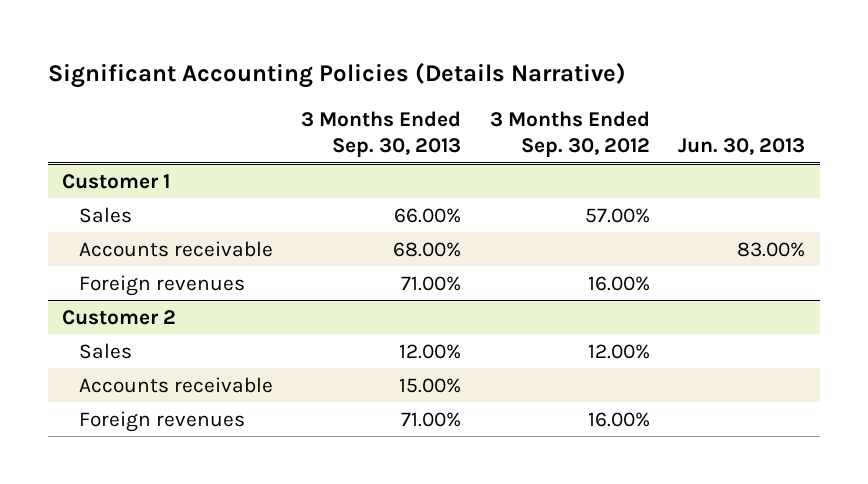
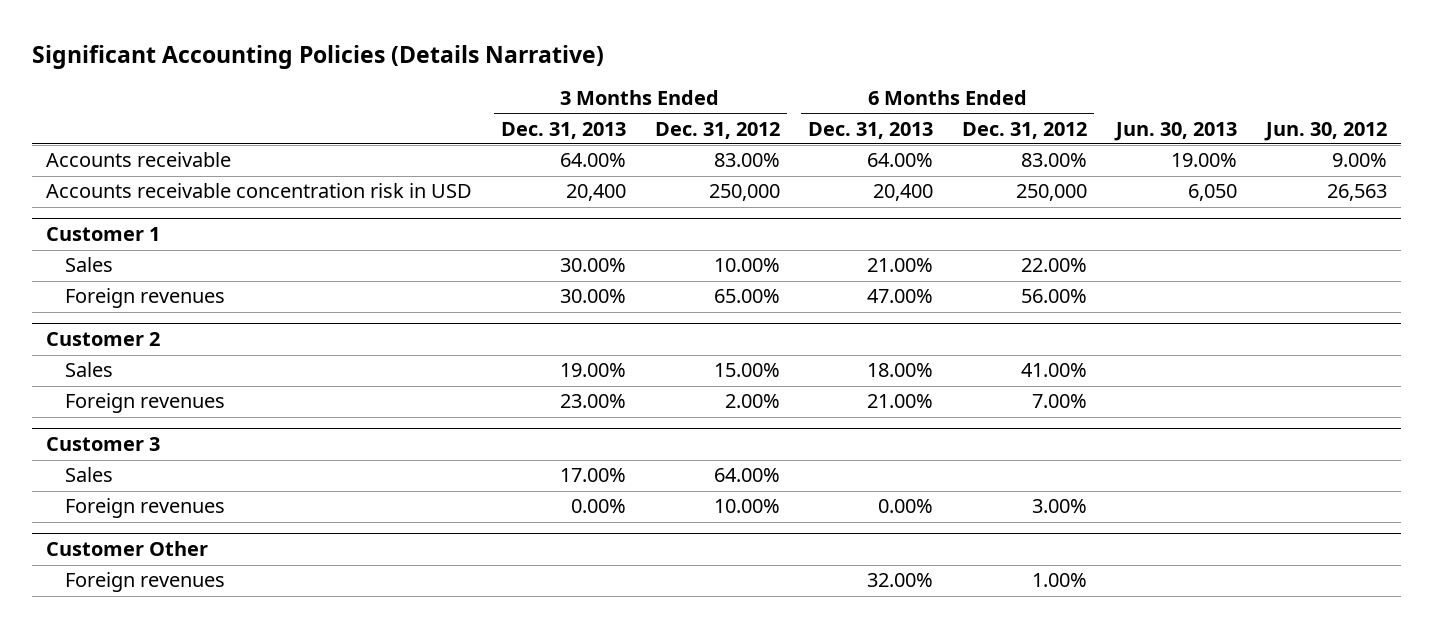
- | 3 Months Ended Sep. 30, 2013 | 3 Months Ended Sep. 30, 2012 | Jun. 30, 2013
+ | 3 Months Ended Dec. 31, 2013 | 3 Months Ended Dec. 31, 2012 | 6 Months Ended Dec. 31, 2013 | 6 Months Ended Dec. 31, 2012 | Jun. 30, 2013 | Jun. 30, 2012
+ Accounts receivable | 64.00% | 83.00% | 64.00% | 83.00% | 19.00% | 9.00%
+ Accounts receivable concentration risk in USD | 20,400 | 250,000 | 20,400 | 250,000 | 6,050 | 26,563
@ Customer 1
- Accounts receivable | 68.00% | | 83.00%
@ Customer 2
- Accounts receivable | 15.00% | |
+ Customer 3
+ Sales | 17.00% | 64.00% | | | |
+ Foreign revenues | 0.00% | 10.00% | 0.00% | 3.00% | |
+ Customer Other
+ Foreign revenues | | | 32.00% | 1.00% | |

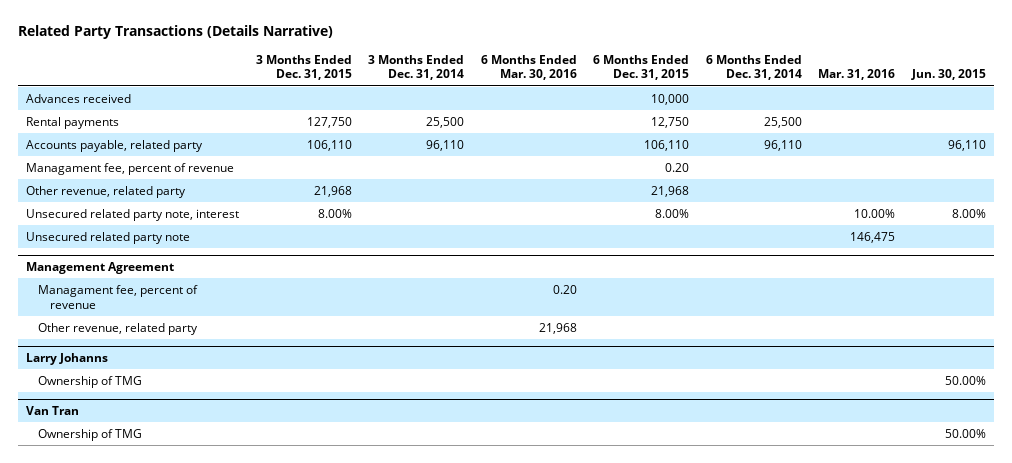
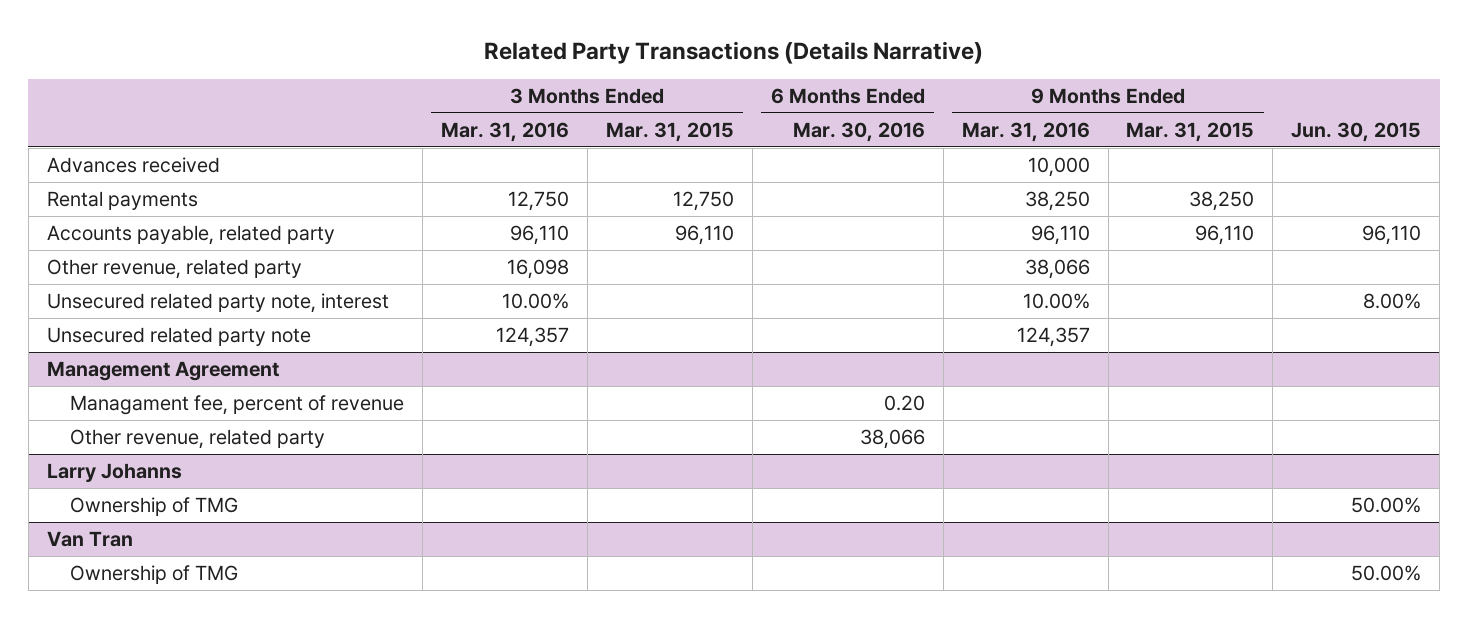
- | 3 Months Ended Dec. 31, 2015 | 3 Months Ended Dec. 31, 2014 | 6 Months Ended Mar. 30, 2016 | 6 Months Ended Dec. 31, 2015 | 6 Months Ended Dec. 31, 2014 | Mar. 31, 2016 | Jun. 30, 2015
+ | 3 Months Ended Mar. 31, 2016 | 3 Months Ended Mar. 31, 2015 | 6 Months Ended Mar. 30, 2016 | 9 Months Ended Mar. 31, 2016 | 9 Months Ended Mar. 31, 2015 | Jun. 30, 2015
- Managament fee, percent of revenue | | | | 0.20 | | |
@ Management Agreement
- Other revenue, related party | | | 21,968 | | | |
+ Other revenue, related party | | | 38,066 | | |

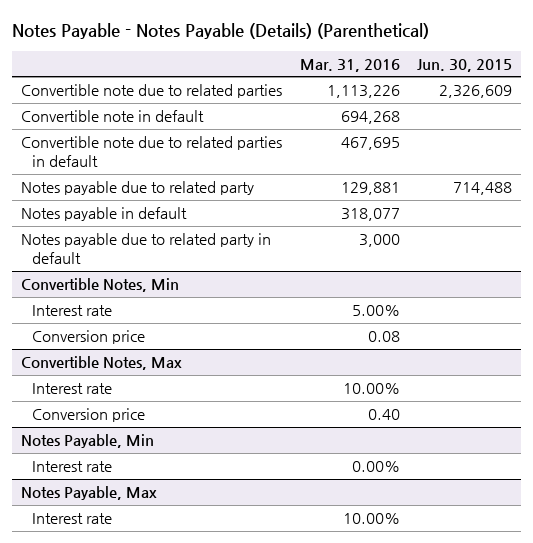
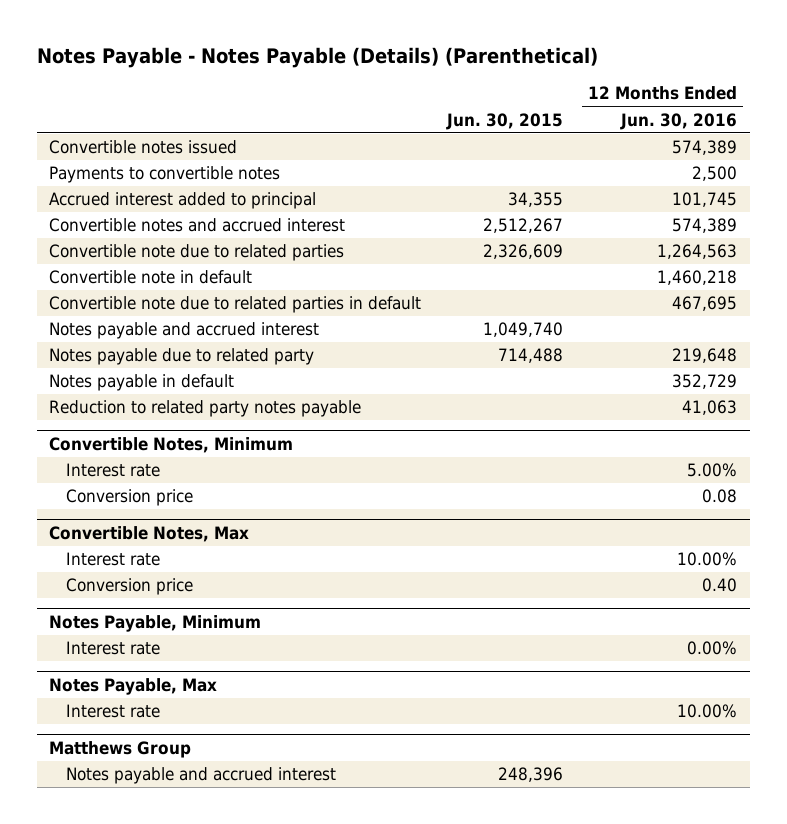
- | Mar. 31, 2016 | Jun. 30, 2015
+ | Jun. 30, 2015 | 12 Months Ended Jun. 30, 2016
+ Convertible notes issued | | 574,389
+ Payments to convertible notes | | 2,500
+ Accrued interest added to principal | 34,355 | 101,745
+ Convertible notes and accrued interest | 2,512,267 | 574,389
+ Notes payable and accrued interest | 1,049,740 |
- Notes payable due to related party in default | 3,000 |
- Convertible Notes, Min
+ Reduction to related party notes payable | | 41,063
+ Convertible Notes, Minimum
- Notes Payable, Min
+ Notes Payable, Minimum
+ Matthews Group
+ Notes payable and accrued interest | 248,396 |

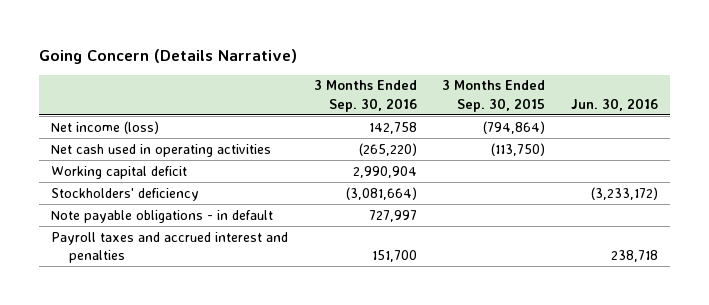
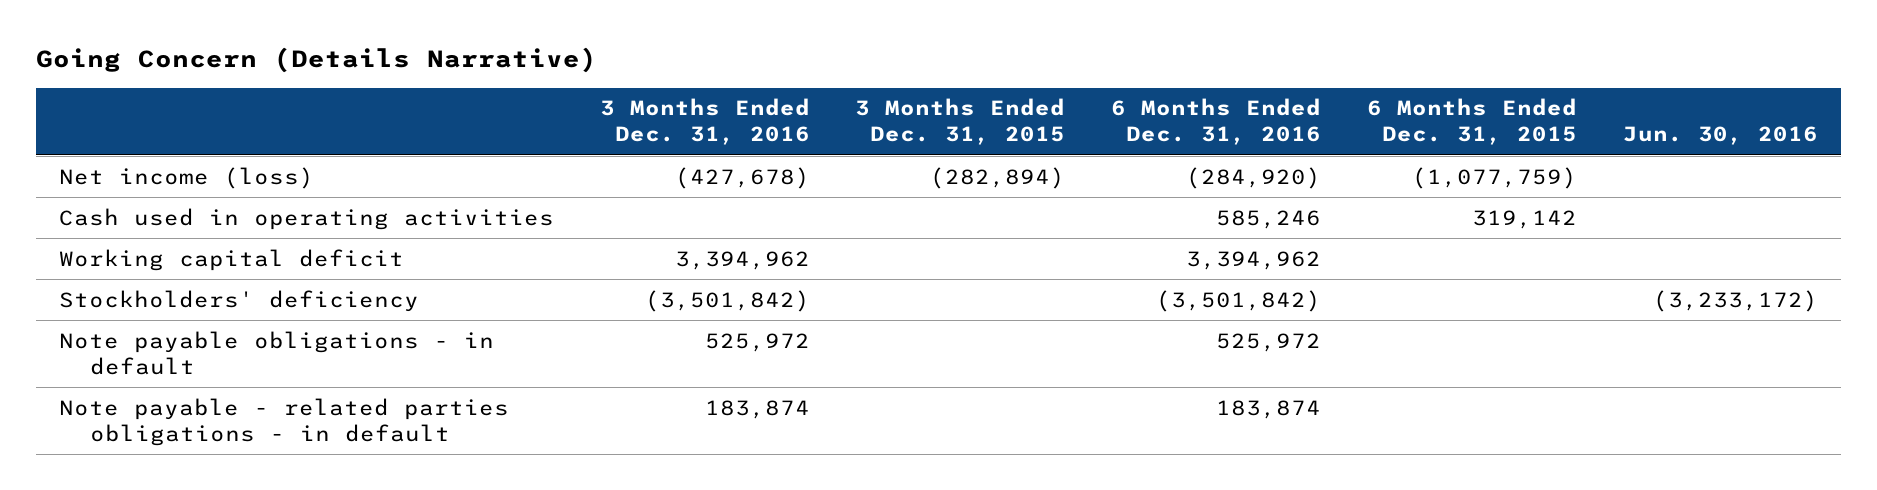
- | 3 Months Ended Sep. 30, 2016 | 3 Months Ended Sep. 30, 2015 | Jun. 30, 2016
+ | 3 Months Ended Dec. 31, 2016 | 3 Months Ended Dec. 31, 2015 | 6 Months Ended Dec. 31, 2016 | 6 Months Ended Dec. 31, 2015 | Jun. 30, 2016
- Net cash used in operating activities | (265,220) | (113,750) |
+ Cash used in operating activities | | | 585,246 | 319,142 |
- Payroll taxes and accrued interest and penalties | 151,700 | | 238,718
+ Note payable - related parties obligations - in default | 183,874 | | 183,874 | |

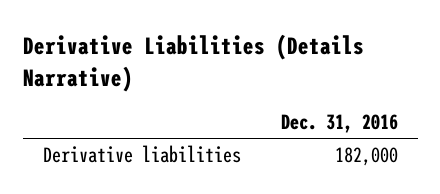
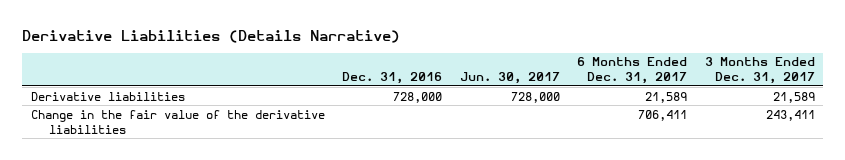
- | Dec. 31, 2016
+ | Dec. 31, 2016 | Jun. 30, 2017 | 6 Months Ended Dec. 31, 2017 | 3 Months Ended Dec. 31, 2017
- Derivative liabilities | 182,000
+ Derivative liabilities | 728,000 | 728,000 | 21,589 | 21,589
+ Change in the fair value of the derivative liabilities | | | 706,411 | 243,411

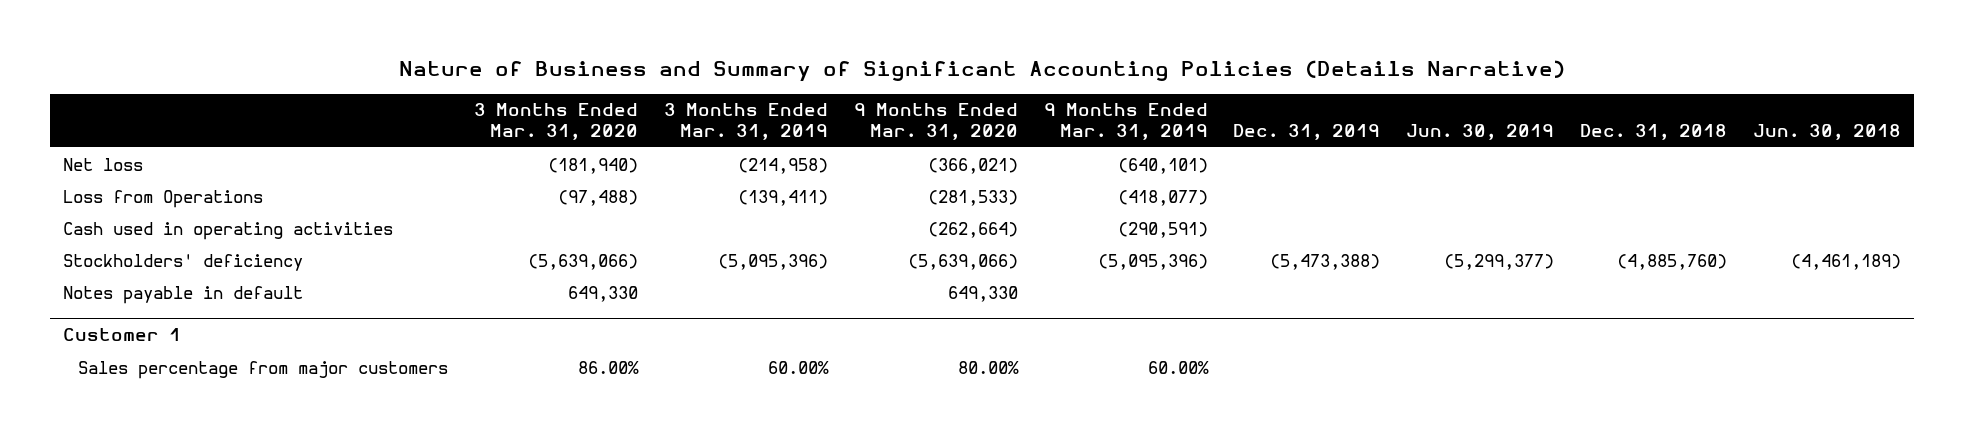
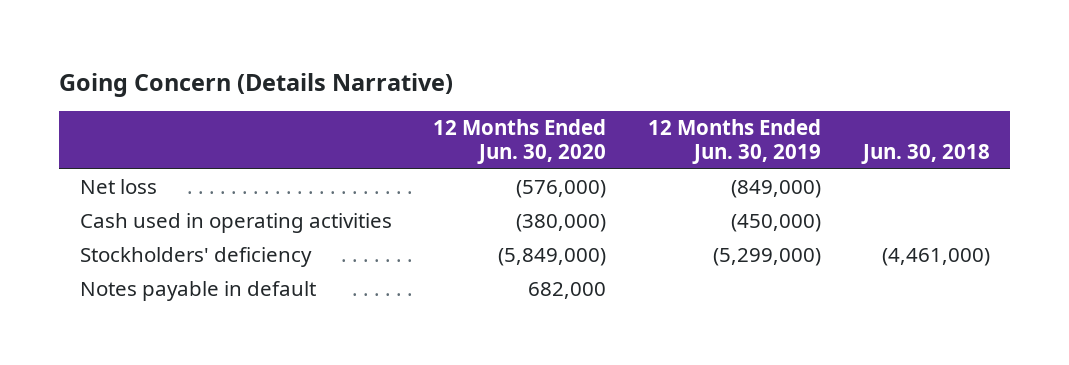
- Nature of Business and Summary of Significant Accounting Policies (Details Narrative)
+ Going Concern (Details Narrative)
- | 3 Months Ended Mar. 31, 2020 | 3 Months Ended Mar. 31, 2019 | 9 Months Ended Mar. 31, 2020 | 9 Months Ended Mar. 31, 2019 | Dec. 31, 2019 | Jun. 30, 2019 | Dec. 31, 2018 | Jun. 30, 2018
+ | 12 Months Ended Jun. 30, 2020 | 12 Months Ended Jun. 30, 2019 | Jun. 30, 2018
- Loss from Operations | (97,488) | (139,411) | (281,533) | (418,077) | | | |
- Stockholders' deficiency | (5,639,066) | (5,095,396) | (5,639,066) | (5,095,396) | (5,473,388) | (5,299,377) | (4,885,760) | (4,461,189)
+ Stockholders' deficiency | (5,849,000) | (5,299,000) | (4,461,000)
- Customer 1
- Sales percentage from major customers | 86.00% | 60.00% | 80.00% | 60.00% | | | |

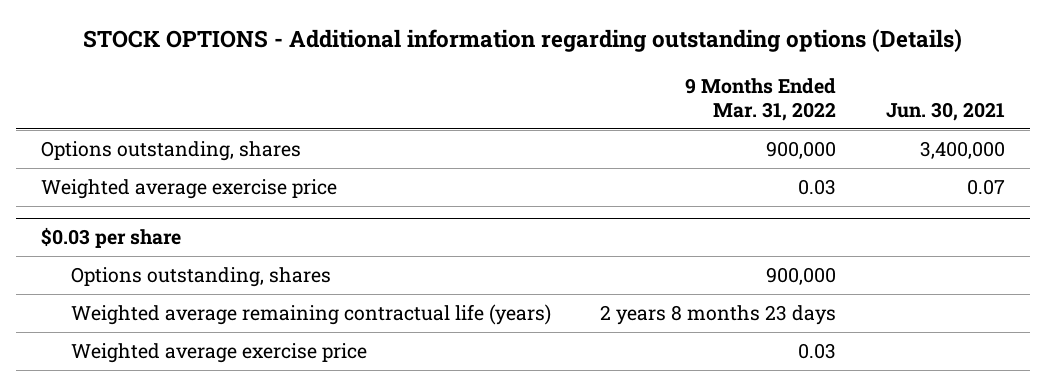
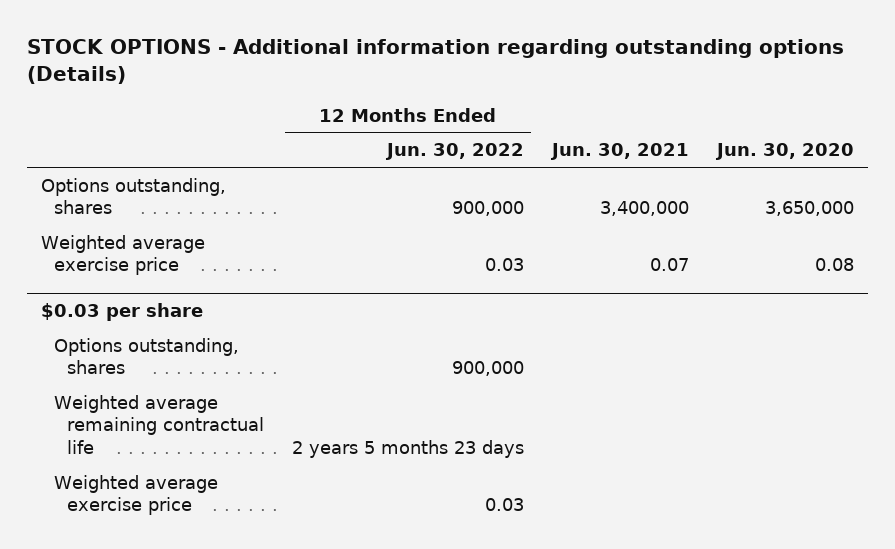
- | 9 Months Ended Mar. 31, 2022 | Jun. 30, 2021
+ | 12 Months Ended Jun. 30, 2022 | Jun. 30, 2021 | Jun. 30, 2020
@ $0.03 per share
- Weighted average remaining contractual life (years) | 2 years 8 months 23 days |
+ Weighted average remaining contractual life | 2 years 5 months 23 days | |

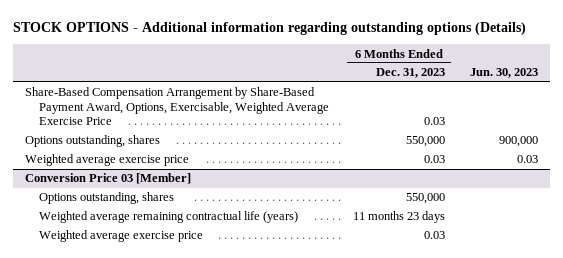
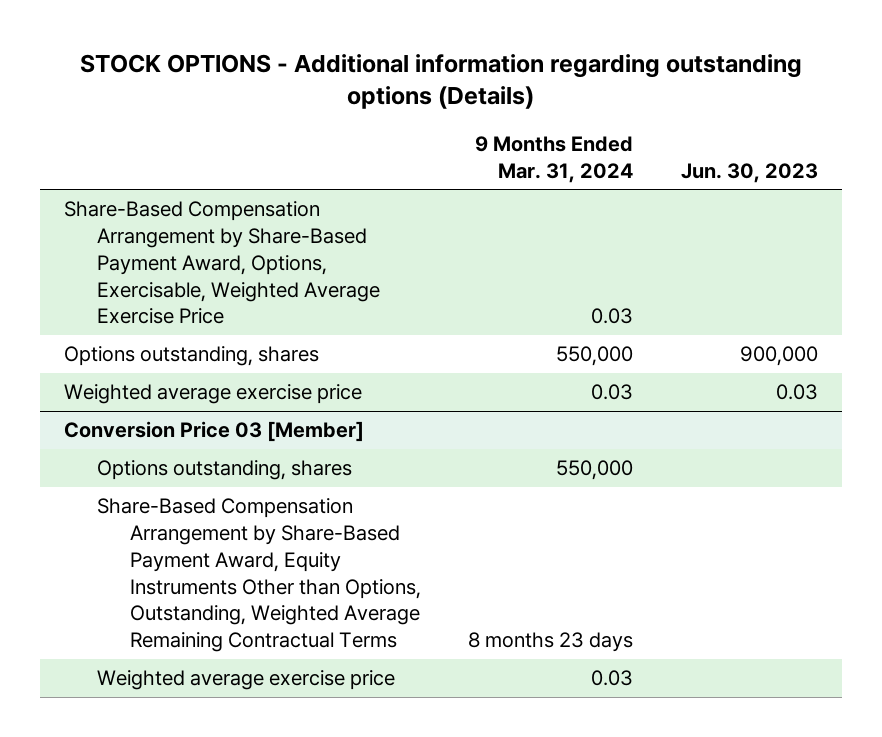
- | 6 Months Ended Dec. 31, 2023 | Jun. 30, 2023
+ | 9 Months Ended Mar. 31, 2024 | Jun. 30, 2023
@ Conversion Price 03 [Member]
- Weighted average remaining contractual life (years) | 11 months 23 days |
+ Share-Based Compensation Arrangement by Share-Based Payment Award, Equity Instruments Other than Options, Outstanding, Weighted Average Remaining Contractual Terms | 8 months 23 days |

